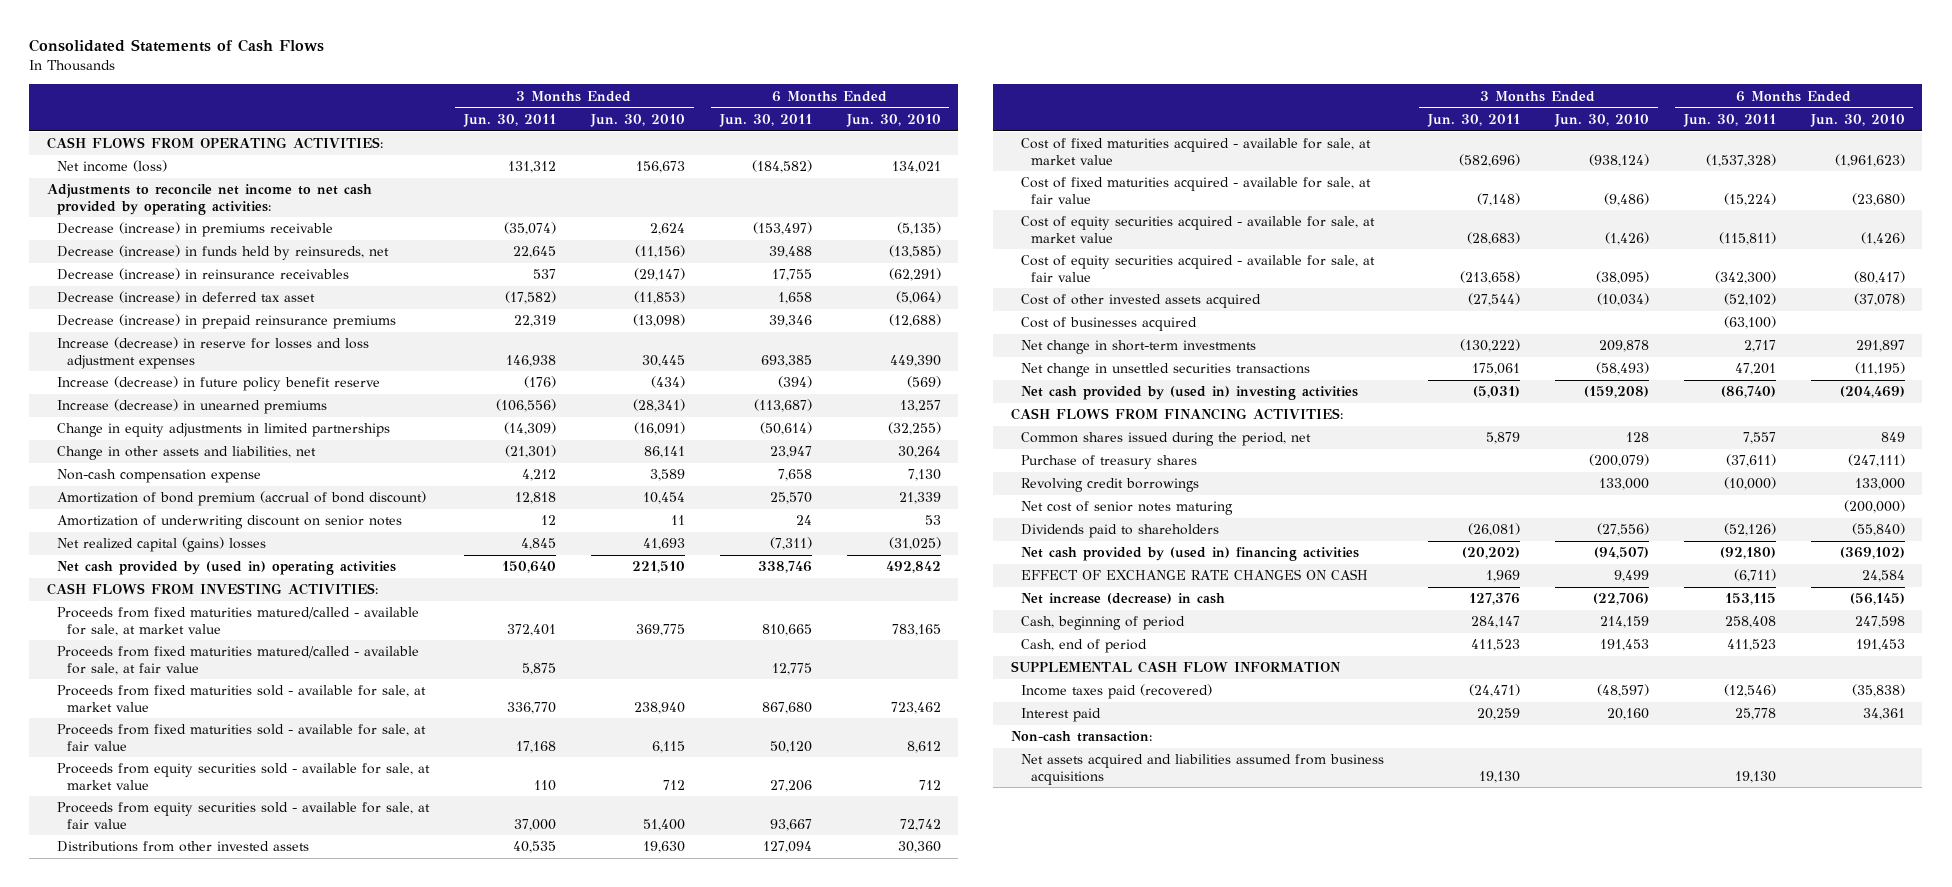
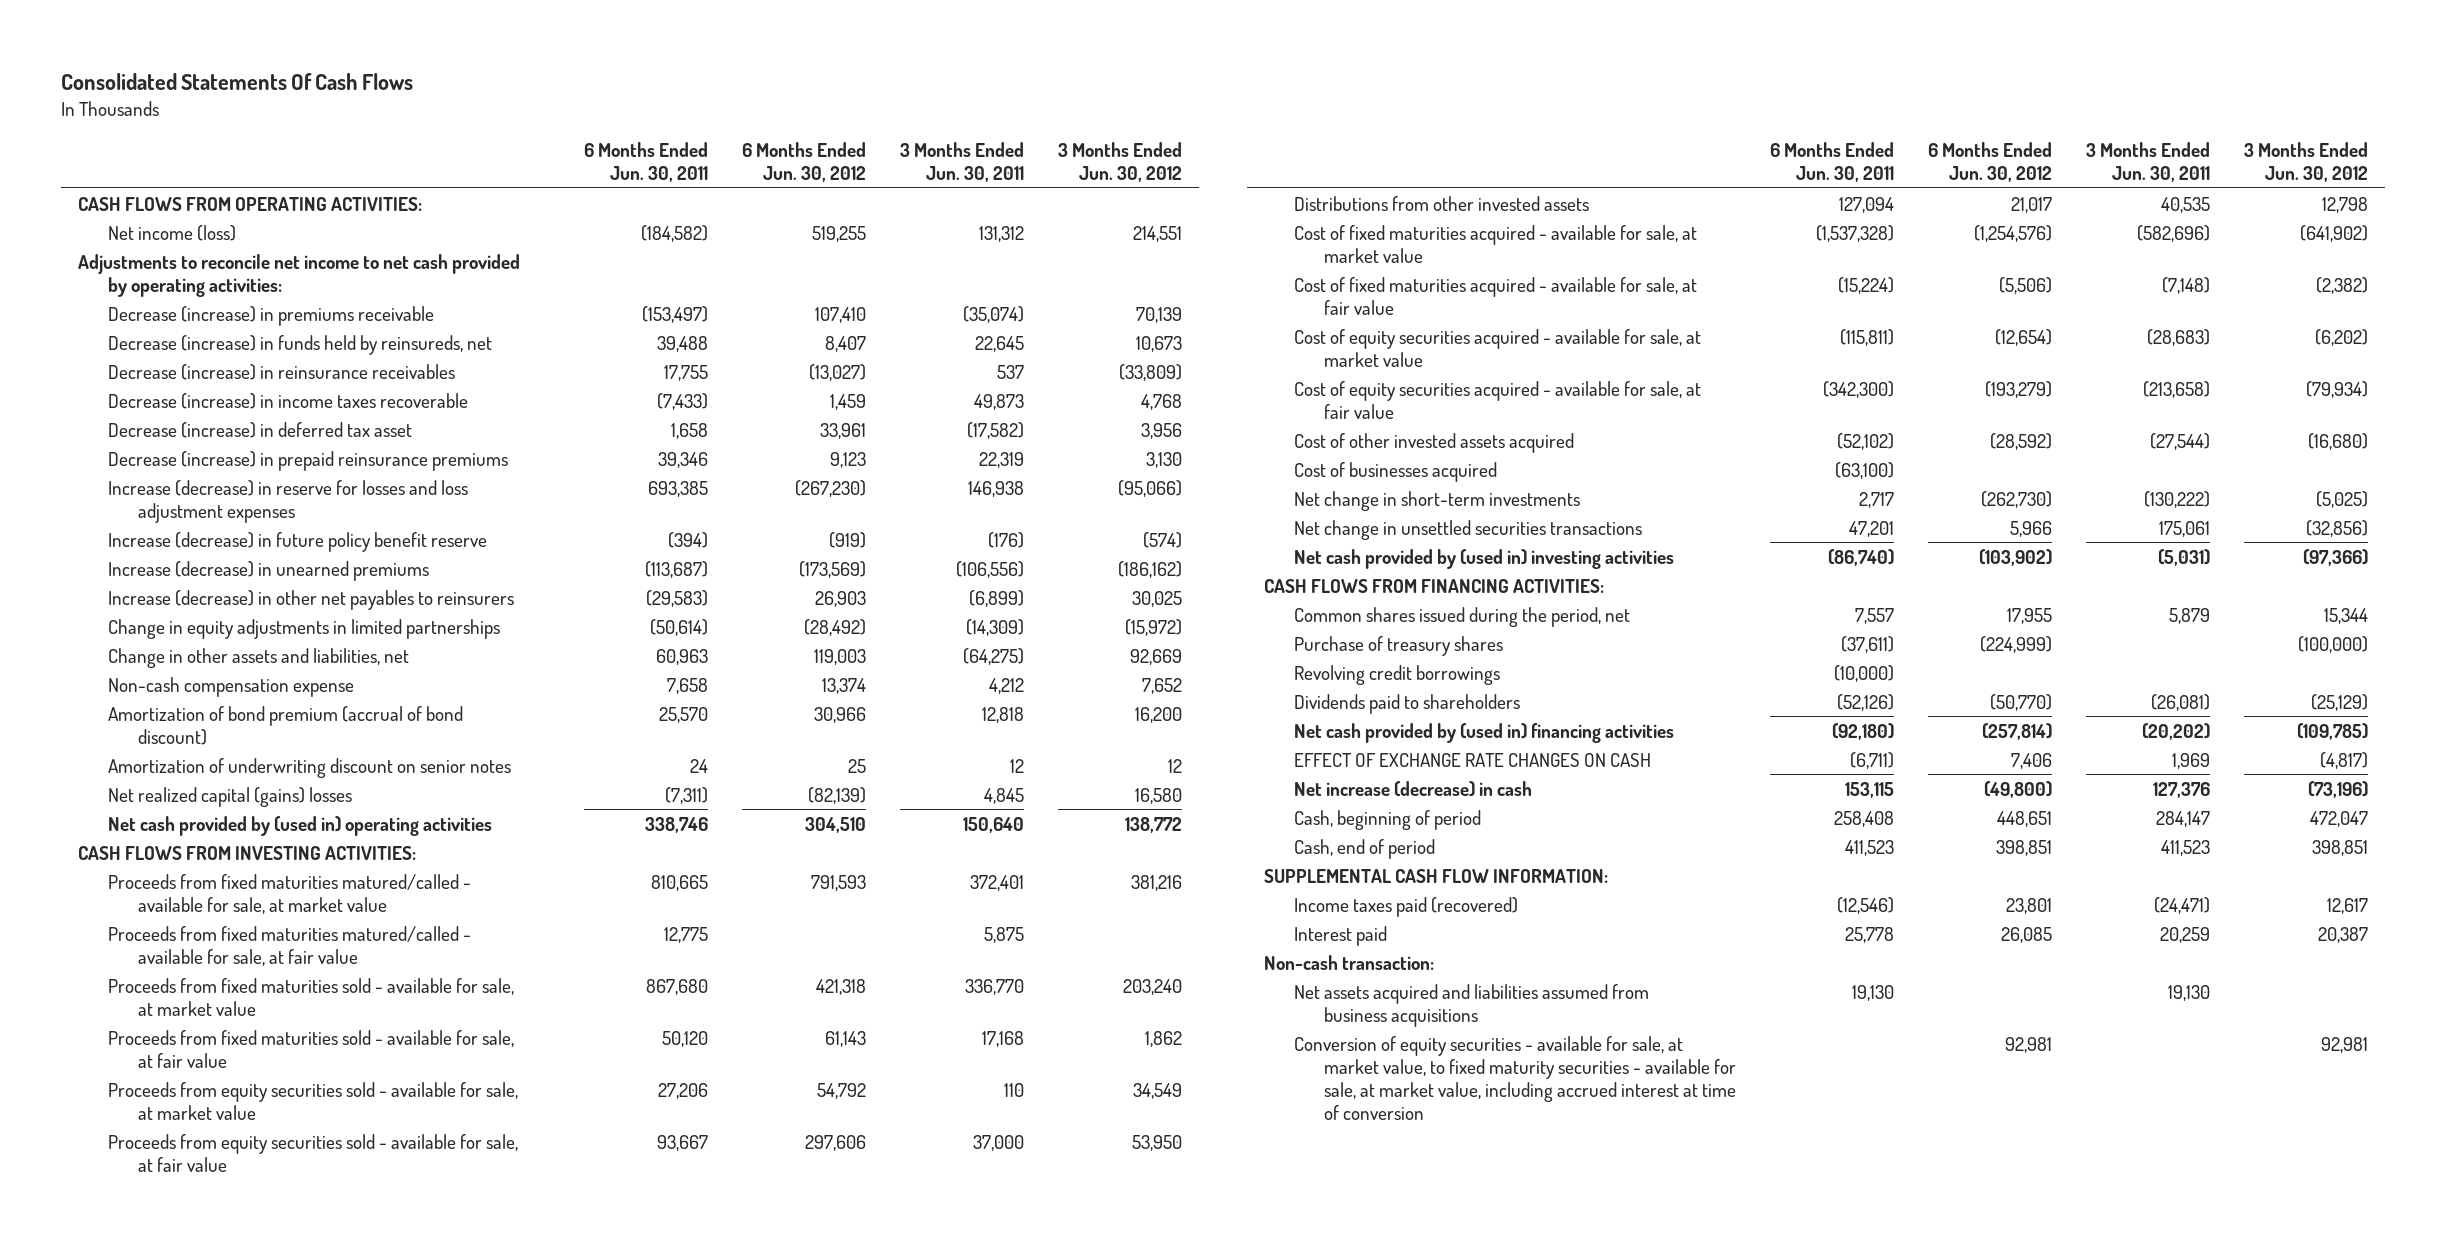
- Consolidated Statements of Cash Flows
+ Consolidated Statements Of Cash Flows
- | 3 Months Ended Jun. 30, 2011 | 3 Months Ended Jun. 30, 2010 | 6 Months Ended Jun. 30, 2011 | 6 Months Ended Jun. 30, 2010
+ | 6 Months Ended Jun. 30, 2011 | 6 Months Ended Jun. 30, 2012 | 3 Months Ended Jun. 30, 2011 | 3 Months Ended Jun. 30, 2012
+ Decrease (increase) in income taxes recoverable | (7,433) | 1,459 | 49,873 | 4,768
+ Increase (decrease) in other net payables to reinsurers | (29,583) | 26,903 | (6,899) | 30,025
- Change in other assets and liabilities, net | (21,301) | 86,141 | 23,947 | 30,264
+ Change in other assets and liabilities, net | 60,963 | 119,003 | (64,275) | 92,669
- Net cost of senior notes maturing | | | | (200,000)
- SUPPLEMENTAL CASH FLOW INFORMATION
+ SUPPLEMENTAL CASH FLOW INFORMATION:
+ Conversion of equity securities - available for sale, at market value, to fixed maturity securities - available for sale, at market value, including accrued interest at time of conversion | | 92,981 | | 92,981

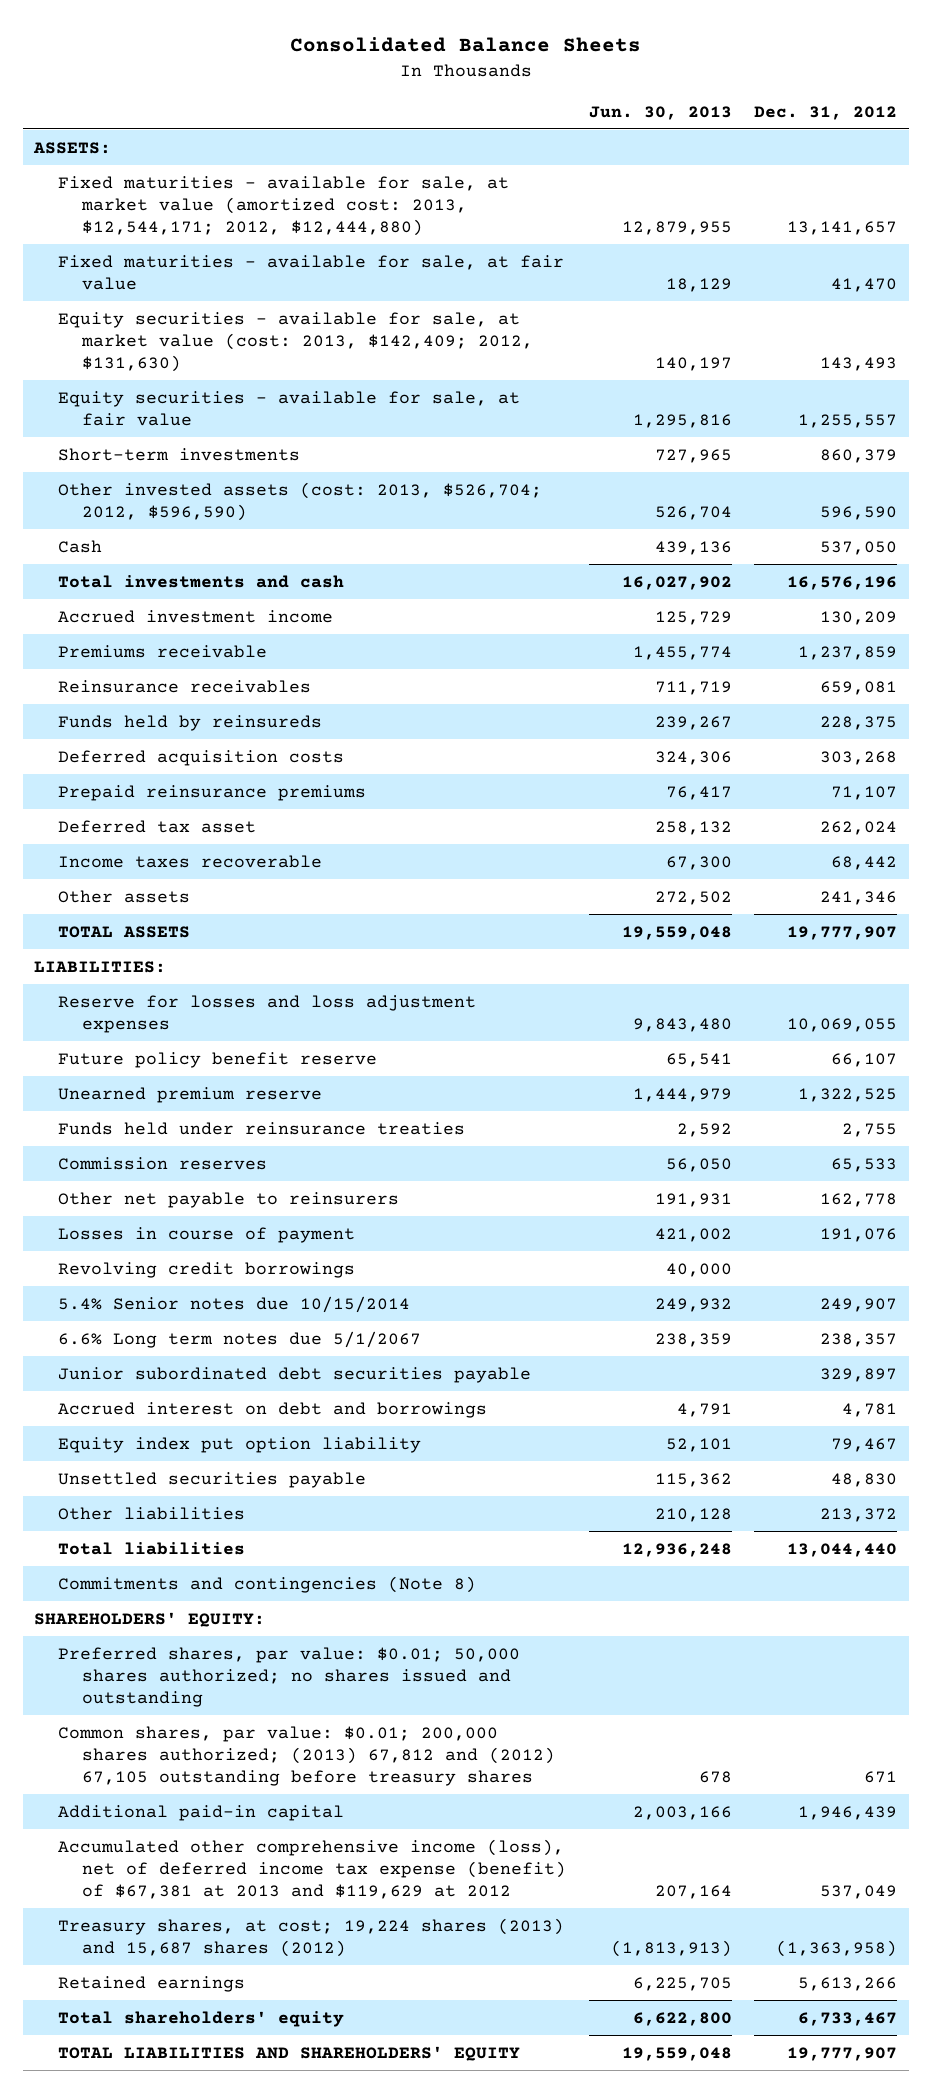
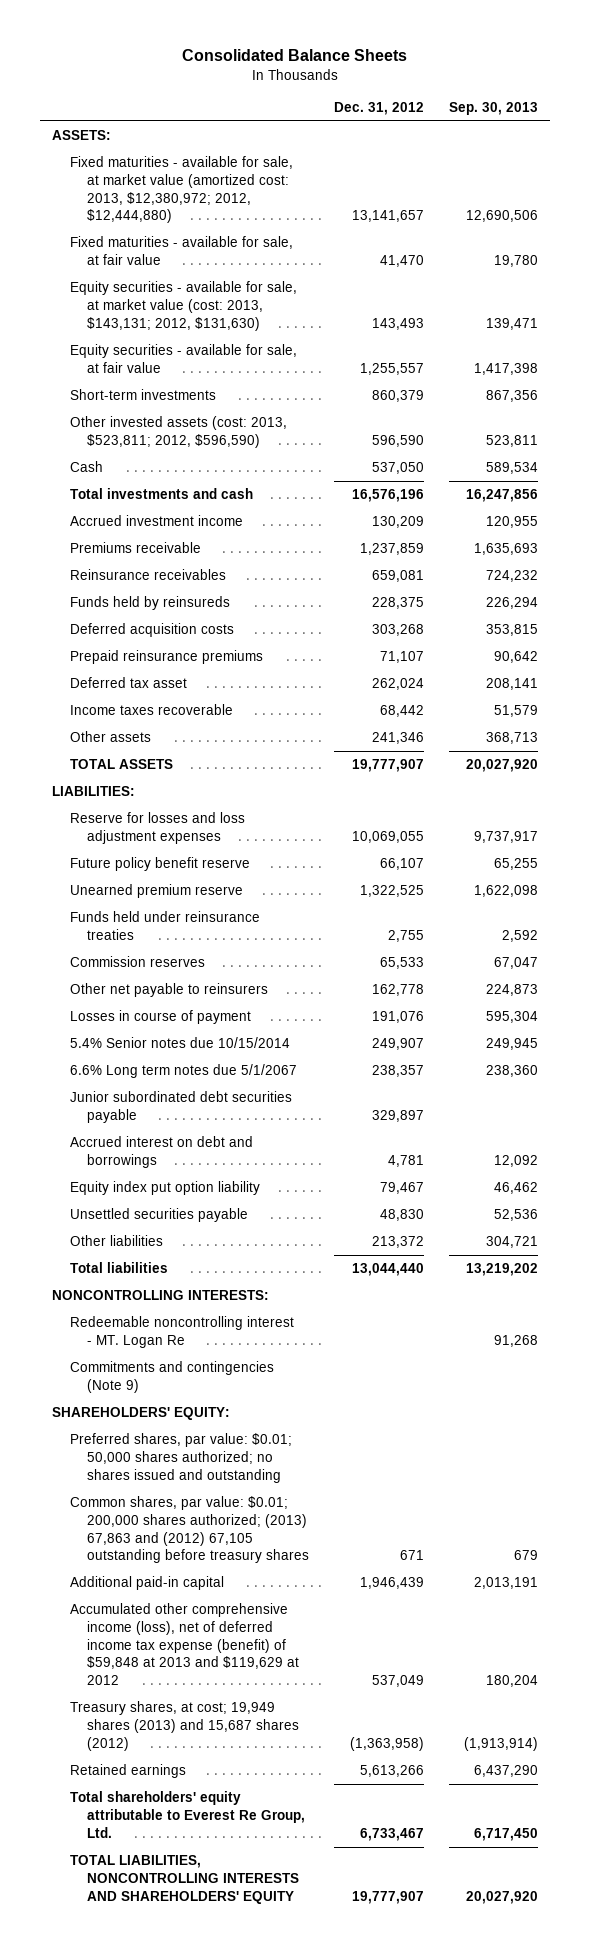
- | Jun. 30, 2013 | Dec. 31, 2012
+ | Dec. 31, 2012 | Sep. 30, 2013
- Fixed maturities - available for sale, at market value (amortized cost: 2013, $12,544,171; 2012, $12,444,880) | 12,879,955 | 13,141,657
+ Fixed maturities - available for sale, at market value (amortized cost: 2013, $12,380,972; 2012, $12,444,880) | 13,141,657 | 12,690,506
- Equity securities - available for sale, at market value (cost: 2013, $142,409; 2012, $131,630) | 140,197 | 143,493
+ Equity securities - available for sale, at market value (cost: 2013, $143,131; 2012, $131,630) | 143,493 | 139,471
- Other invested assets (cost: 2013, $526,704; 2012, $596,590) | 526,704 | 596,590
+ Other invested assets (cost: 2013, $523,811; 2012, $596,590) | 596,590 | 523,811
- Revolving credit borrowings | 40,000 |
- Commitments and contingencies (Note 8)
+ NONCONTROLLING INTERESTS:
+ Redeemable noncontrolling interest - MT. Logan Re | | 91,268
+ Commitments and contingencies (Note 9)
- Common shares, par value: $0.01; 200,000 shares authorized; (2013) 67,812 and (2012) 67,105 outstanding before treasury shares | 678 | 671
+ Common shares, par value: $0.01; 200,000 shares authorized; (2013) 67,863 and (2012) 67,105 outstanding before treasury shares | 671 | 679
- Accumulated other comprehensive income (loss), net of deferred income tax expense (benefit) of $67,381 at 2013 and $119,629 at 2012 | 207,164 | 537,049
- Treasury shares, at cost; 19,224 shares (2013) and 15,687 shares (2012) | (1,813,913) | (1,363,958)
+ Accumulated other comprehensive income (loss), net of deferred income tax expense (benefit) of $59,848 at 2013 and $119,629 at 2012 | 537,049 | 180,204
+ Treasury shares, at cost; 19,949 shares (2013) and 15,687 shares (2012) | (1,363,958) | (1,913,914)
- Total shareholders' equity | 6,622,800 | 6,733,467
- TOTAL LIABILITIES AND SHAREHOLDERS' EQUITY | 19,559,048 | 19,777,907
+ Total shareholders' equity attributable to Everest Re Group, Ltd. | 6,733,467 | 6,717,450
+ TOTAL LIABILITIES, NONCONTROLLING INTERESTS AND SHAREHOLDERS' EQUITY | 19,777,907 | 20,027,920

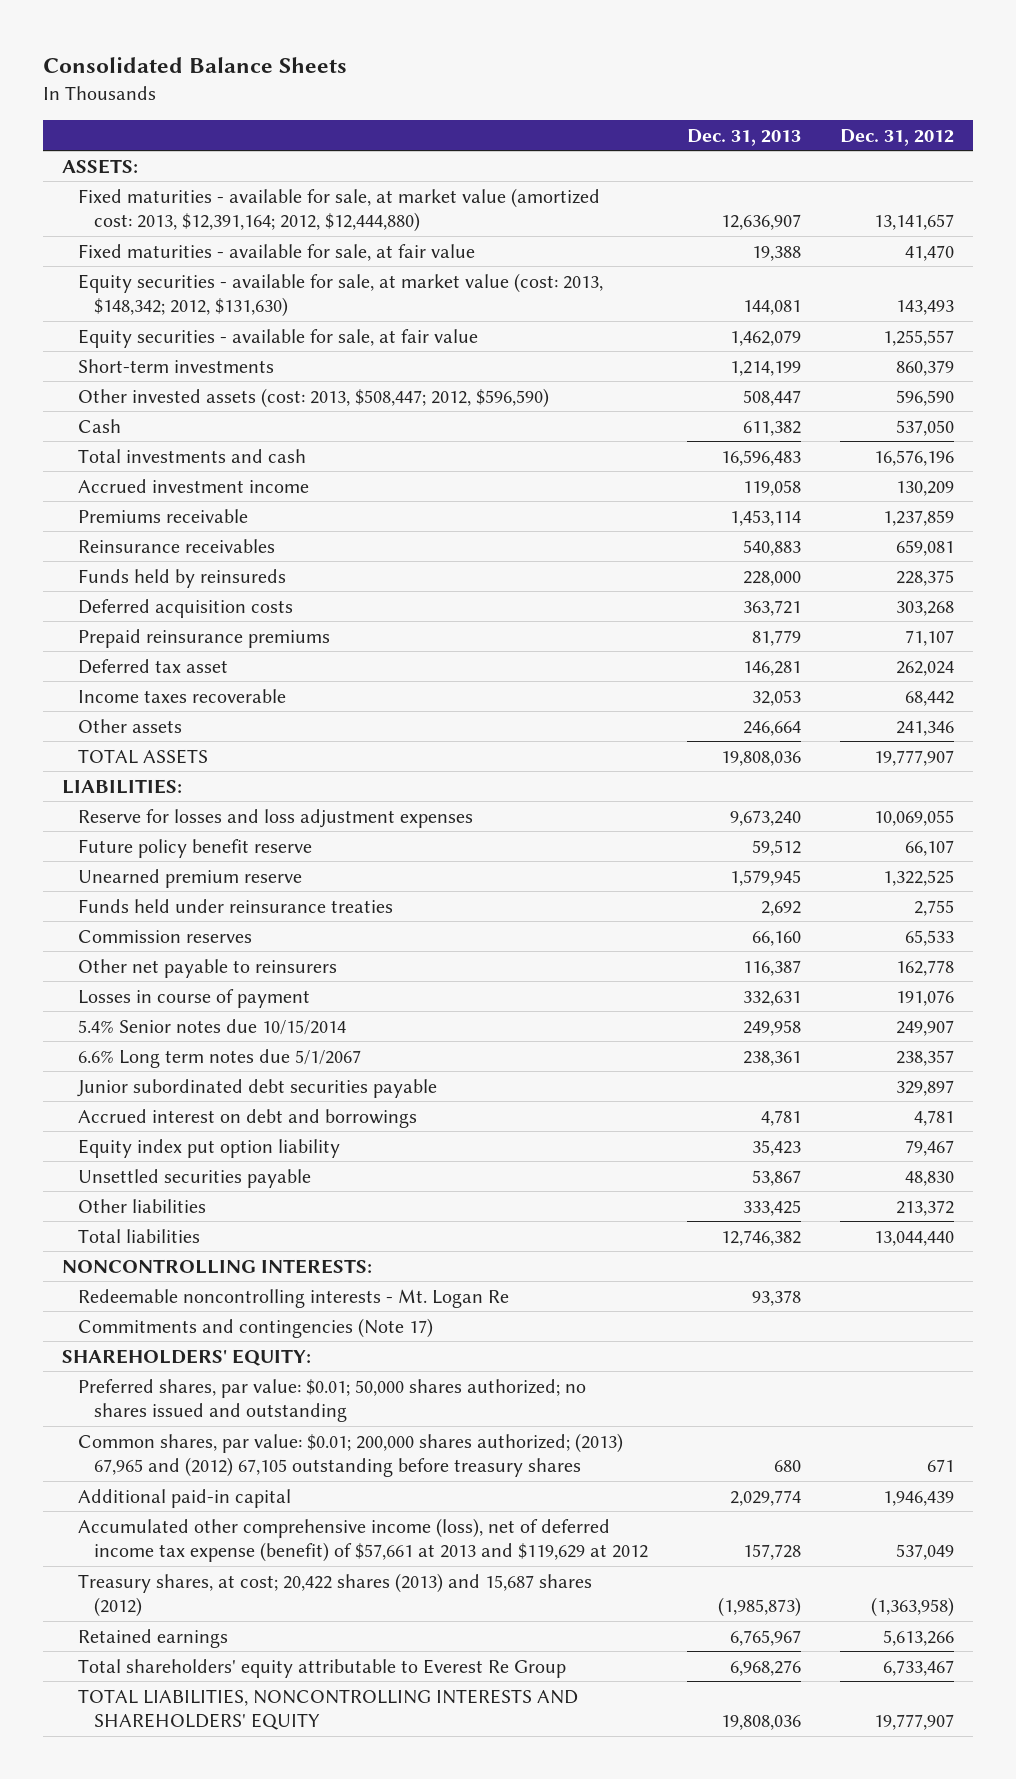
- | Dec. 31, 2012 | Sep. 30, 2013
+ | Dec. 31, 2013 | Dec. 31, 2012
- Fixed maturities - available for sale, at market value (amortized cost: 2013, $12,380,972; 2012, $12,444,880) | 13,141,657 | 12,690,506
+ Fixed maturities - available for sale, at market value (amortized cost: 2013, $12,391,164; 2012, $12,444,880) | 12,636,907 | 13,141,657
- Equity securities - available for sale, at market value (cost: 2013, $143,131; 2012, $131,630) | 143,493 | 139,471
+ Equity securities - available for sale, at market value (cost: 2013, $148,342; 2012, $131,630) | 144,081 | 143,493
- Other invested assets (cost: 2013, $523,811; 2012, $596,590) | 596,590 | 523,811
+ Other invested assets (cost: 2013, $508,447; 2012, $596,590) | 508,447 | 596,590
- Redeemable noncontrolling interest - MT. Logan Re | | 91,268
- Commitments and contingencies (Note 9)
+ Redeemable noncontrolling interests - Mt. Logan Re | 93,378 |
+ Commitments and contingencies (Note 17)
- Common shares, par value: $0.01; 200,000 shares authorized; (2013) 67,863 and (2012) 67,105 outstanding before treasury shares | 671 | 679
+ Common shares, par value: $0.01; 200,000 shares authorized; (2013) 67,965 and (2012) 67,105 outstanding before treasury shares | 680 | 671
- Accumulated other comprehensive income (loss), net of deferred income tax expense (benefit) of $59,848 at 2013 and $119,629 at 2012 | 537,049 | 180,204
- Treasury shares, at cost; 19,949 shares (2013) and 15,687 shares (2012) | (1,363,958) | (1,913,914)
+ Accumulated other comprehensive income (loss), net of deferred income tax expense (benefit) of $57,661 at 2013 and $119,629 at 2012 | 157,728 | 537,049
+ Treasury shares, at cost; 20,422 shares (2013) and 15,687 shares (2012) | (1,985,873) | (1,363,958)
- Total shareholders' equity attributable to Everest Re Group, Ltd. | 6,733,467 | 6,717,450
+ Total shareholders' equity attributable to Everest Re Group | 6,968,276 | 6,733,467

